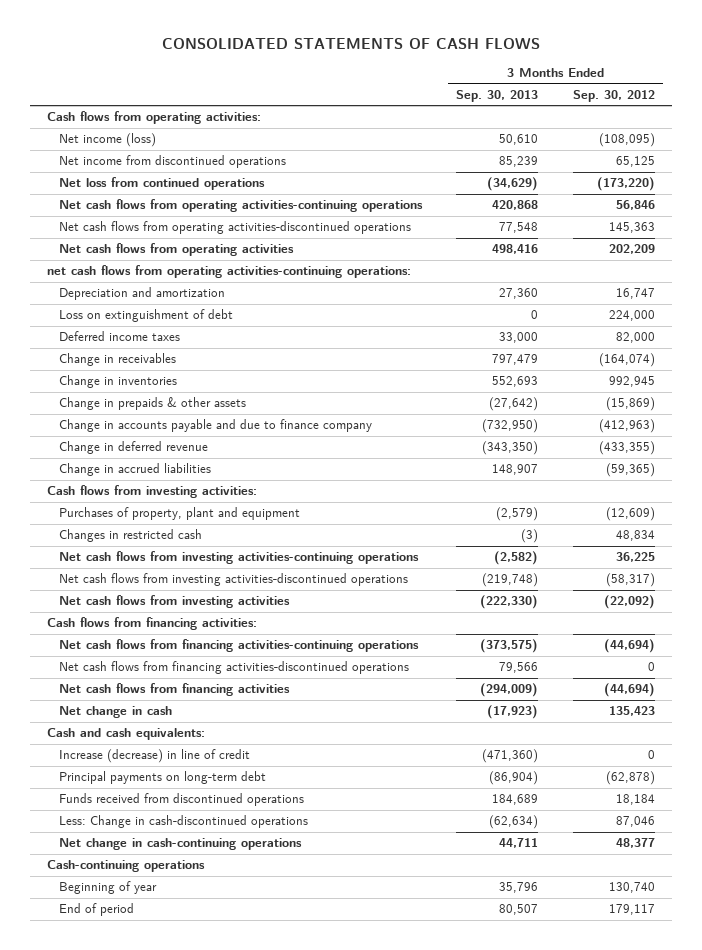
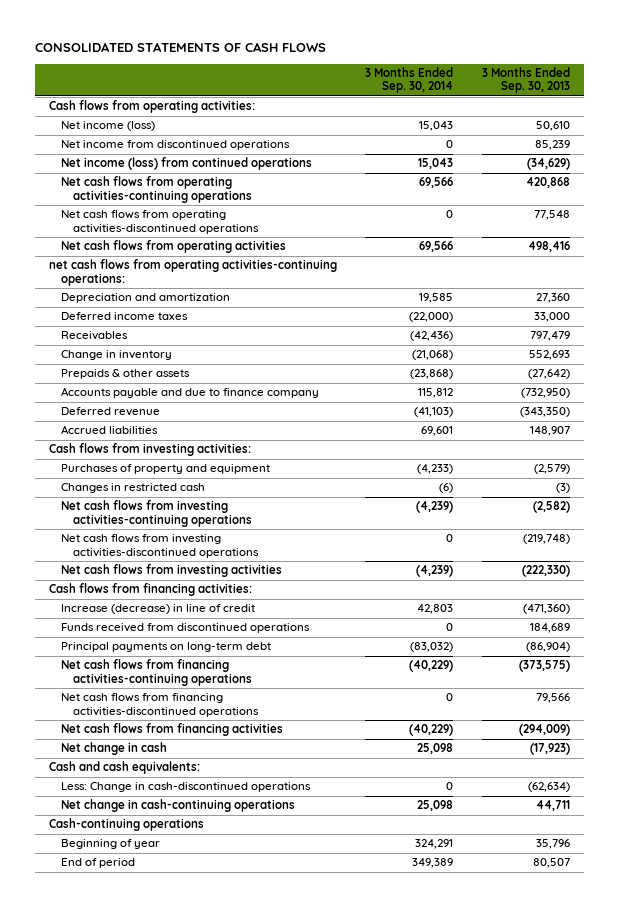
- | 3 Months Ended Sep. 30, 2013 | 3 Months Ended Sep. 30, 2012
+ | 3 Months Ended Sep. 30, 2014 | 3 Months Ended Sep. 30, 2013
- Net loss from continued operations | (34,629) | (173,220)
+ Net income (loss) from continued operations | 15,043 | (34,629)
- Loss on extinguishment of debt | 0 | 224,000
- Change in receivables | 797,479 | (164,074)
- Change in inventories | 552,693 | 992,945
- Change in prepaids & other assets | (27,642) | (15,869)
- Change in accounts payable and due to finance company | (732,950) | (412,963)
- Change in deferred revenue | (343,350) | (433,355)
- Change in accrued liabilities | 148,907 | (59,365)
+ Receivables | (42,436) | 797,479
+ Change in inventory | (21,068) | 552,693
+ Prepaids & other assets | (23,868) | (27,642)
+ Accounts payable and due to finance company | 115,812 | (732,950)
+ Deferred revenue | (41,103) | (343,350)
+ Accrued liabilities | 69,601 | 148,907
- Purchases of property, plant and equipment | (2,579) | (12,609)
+ Purchases of property and equipment | (4,233) | (2,579)
moved up: Increase (decrease) in line of credit | 42,803 | (471,360)
moved up: Funds received from discontinued operations | 0 | 184,689
moved up: Principal payments on long-term debt | (83,032) | (86,904)

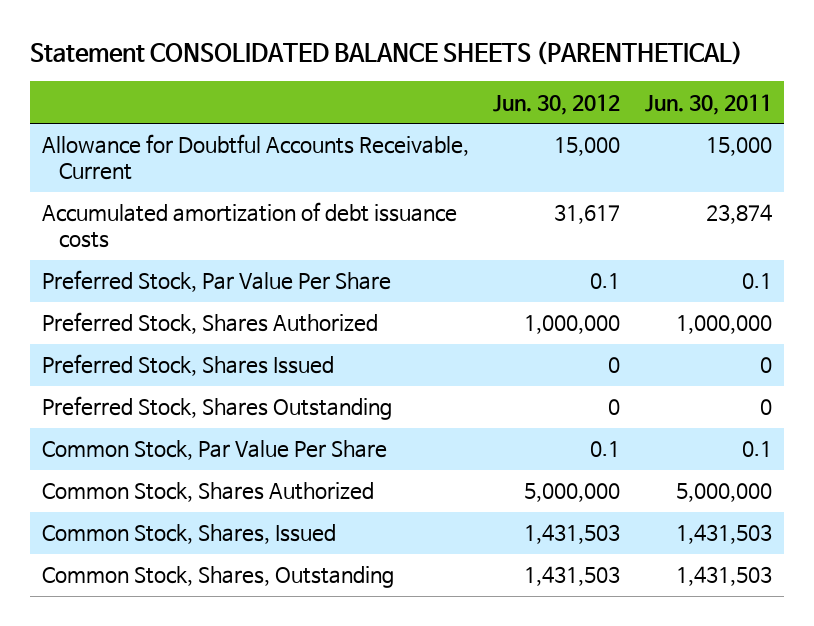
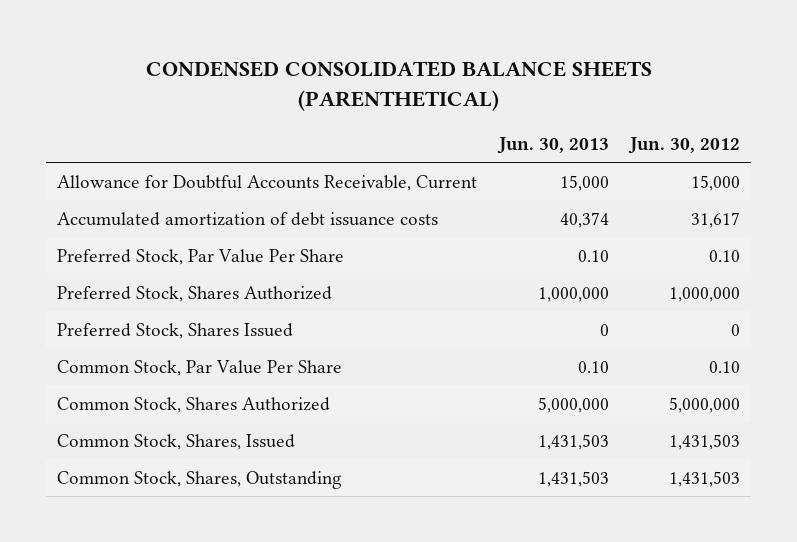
- Statement CONSOLIDATED BALANCE SHEETS (PARENTHETICAL)
+ CONDENSED CONSOLIDATED BALANCE SHEETS (PARENTHETICAL)
- | Jun. 30, 2012 | Jun. 30, 2011
+ | Jun. 30, 2013 | Jun. 30, 2012
- Preferred Stock, Par Value Per Share | 0.1 | 0.1
+ Preferred Stock, Par Value Per Share | 0.10 | 0.10
- Preferred Stock, Shares Outstanding | 0 | 0
- Common Stock, Par Value Per Share | 0.1 | 0.1
+ Common Stock, Par Value Per Share | 0.10 | 0.10

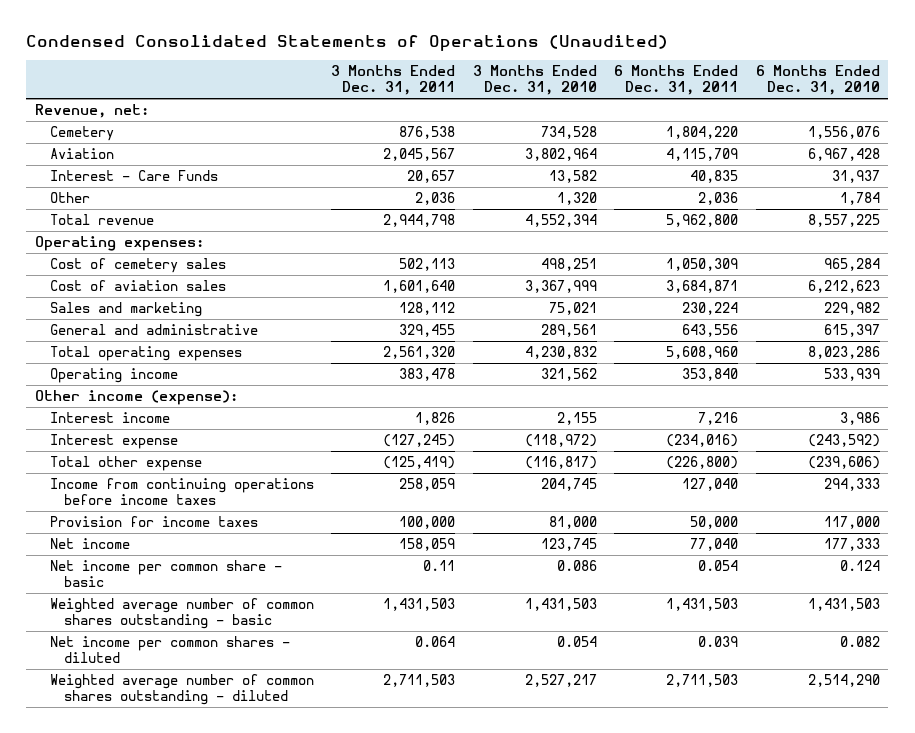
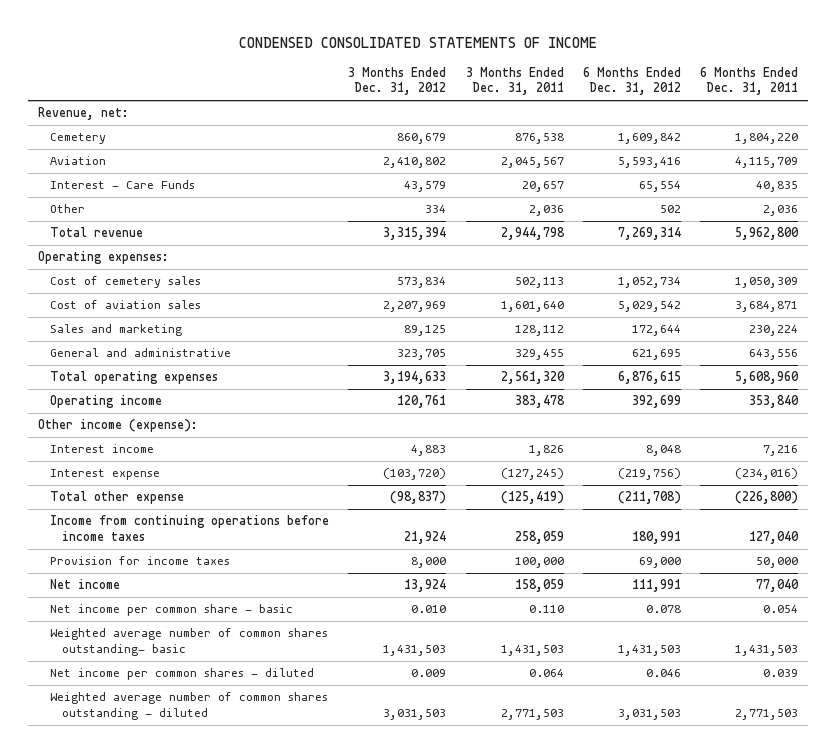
- Condensed Consolidated Statements of Operations (Unaudited)
+ CONDENSED CONSOLIDATED STATEMENTS OF INCOME
- | 3 Months Ended Dec. 31, 2011 | 3 Months Ended Dec. 31, 2010 | 6 Months Ended Dec. 31, 2011 | 6 Months Ended Dec. 31, 2010
+ | 3 Months Ended Dec. 31, 2012 | 3 Months Ended Dec. 31, 2011 | 6 Months Ended Dec. 31, 2012 | 6 Months Ended Dec. 31, 2011
- Net income per common share - basic | 0.11 | 0.086 | 0.054 | 0.124
- Weighted average number of common shares outstanding - basic | 1,431,503 | 1,431,503 | 1,431,503 | 1,431,503
+ Net income per common share - basic | 0.010 | 0.110 | 0.078 | 0.054
+ Weighted average number of common shares outstanding- basic | 1,431,503 | 1,431,503 | 1,431,503 | 1,431,503
- Weighted average number of common shares outstanding - diluted | 2,711,503 | 2,527,217 | 2,711,503 | 2,514,290
+ Weighted average number of common shares outstanding - diluted | 3,031,503 | 2,771,503 | 3,031,503 | 2,771,503

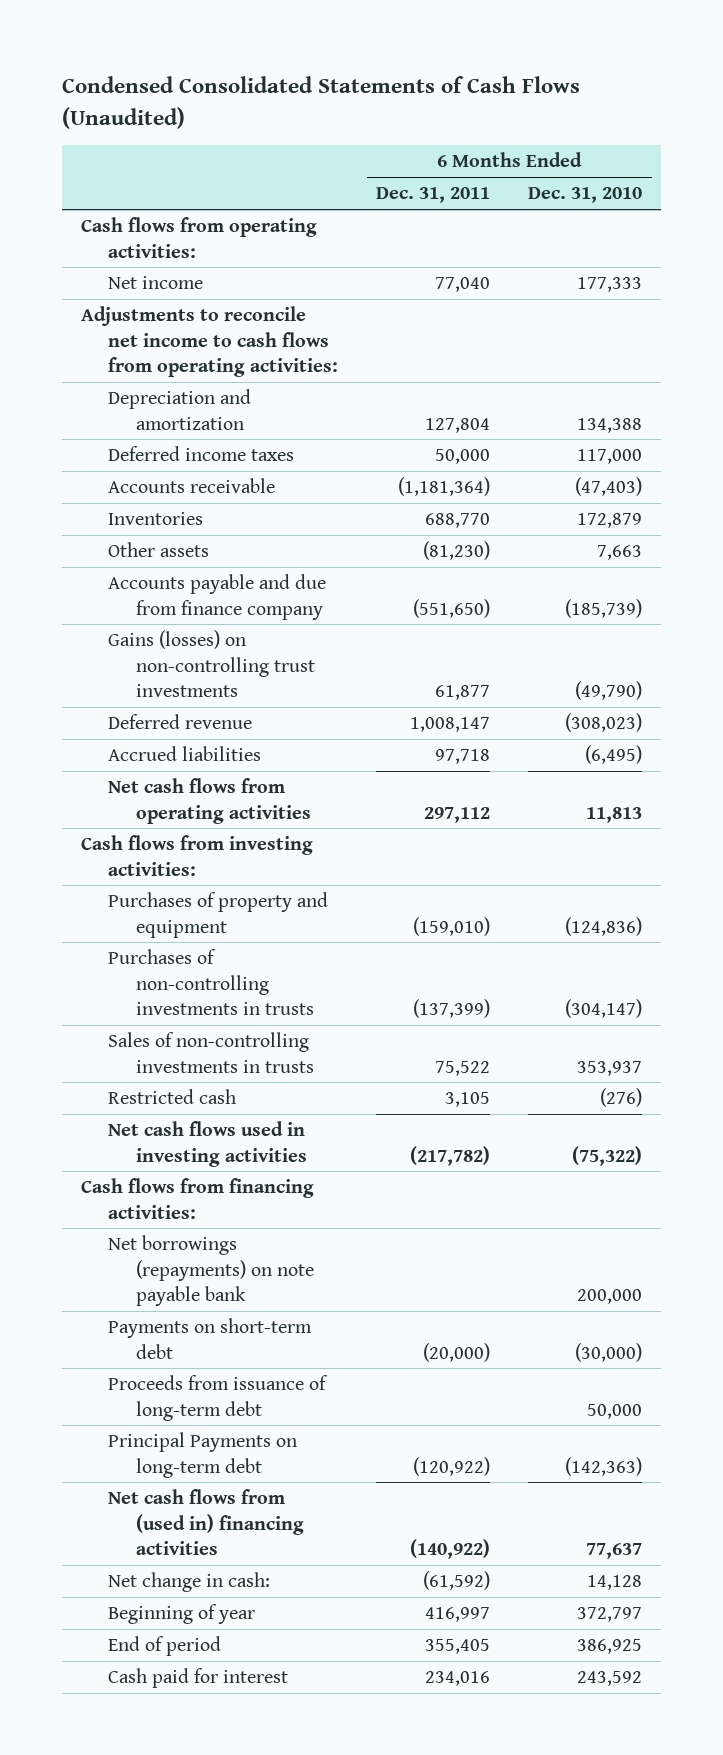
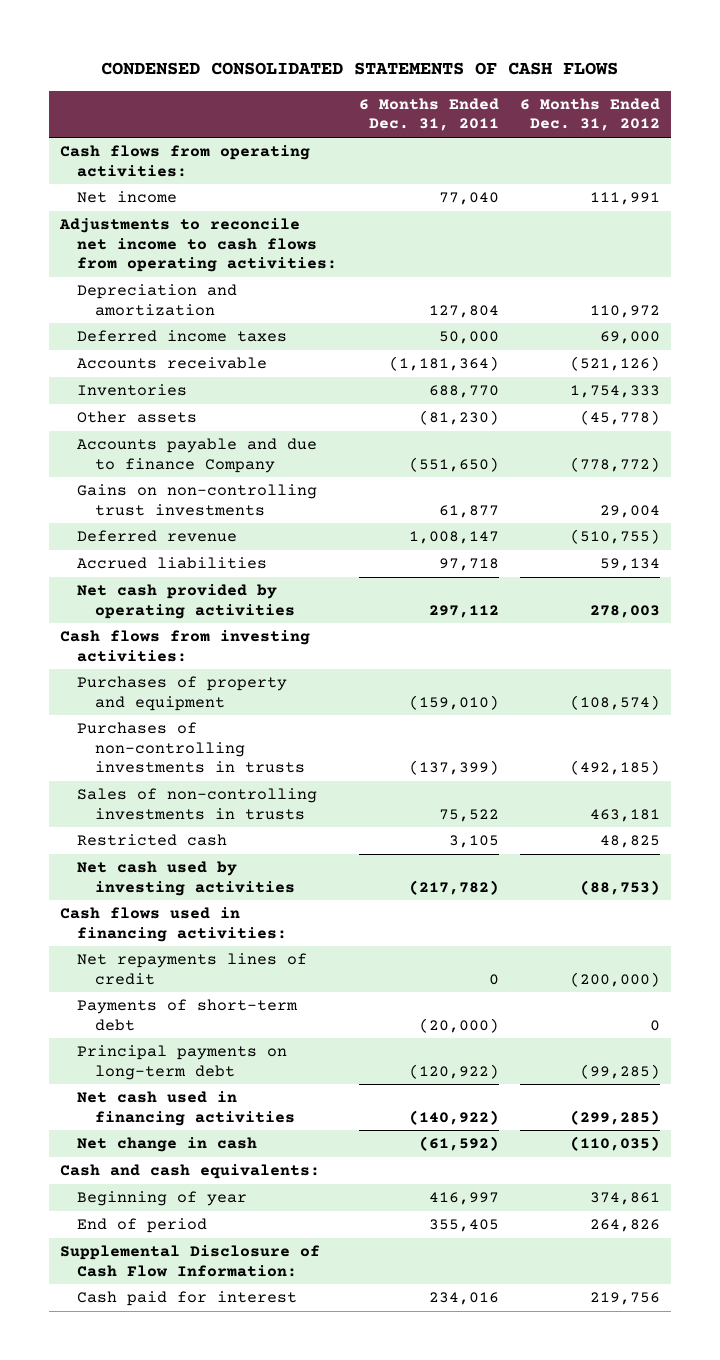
- Condensed Consolidated Statements of Cash Flows (Unaudited)
+ CONDENSED CONSOLIDATED STATEMENTS OF CASH FLOWS
- | 6 Months Ended Dec. 31, 2011 | 6 Months Ended Dec. 31, 2010
+ | 6 Months Ended Dec. 31, 2011 | 6 Months Ended Dec. 31, 2012
- Accounts payable and due from finance company | (551,650) | (185,739)
- Gains (losses) on non-controlling trust investments | 61,877 | (49,790)
+ Accounts payable and due to finance Company | (551,650) | (778,772)
+ Gains on non-controlling trust investments | 61,877 | 29,004
- Net cash flows from operating activities | 297,112 | 11,813
+ Net cash provided by operating activities | 297,112 | 278,003
- Net cash flows used in investing activities | (217,782) | (75,322)
- Cash flows from financing activities:
- Net borrowings (repayments) on note payable bank | | 200,000
- Payments on short-term debt | (20,000) | (30,000)
- Proceeds from issuance of long-term debt | | 50,000
- Principal Payments on long-term debt | (120,922) | (142,363)
- Net cash flows from (used in) financing activities | (140,922) | 77,637
- Net change in cash: | (61,592) | 14,128
+ Net cash used by investing activities | (217,782) | (88,753)
+ Cash flows used in financing activities:
+ Net repayments lines of credit | 0 | (200,000)
+ Payments of short-term debt | (20,000) | 0
+ Principal payments on long-term debt | (120,922) | (99,285)
+ Net cash used in financing activities | (140,922) | (299,285)
+ Net change in cash | (61,592) | (110,035)
+ Cash and cash equivalents:
+ Supplemental Disclosure of Cash Flow Information:

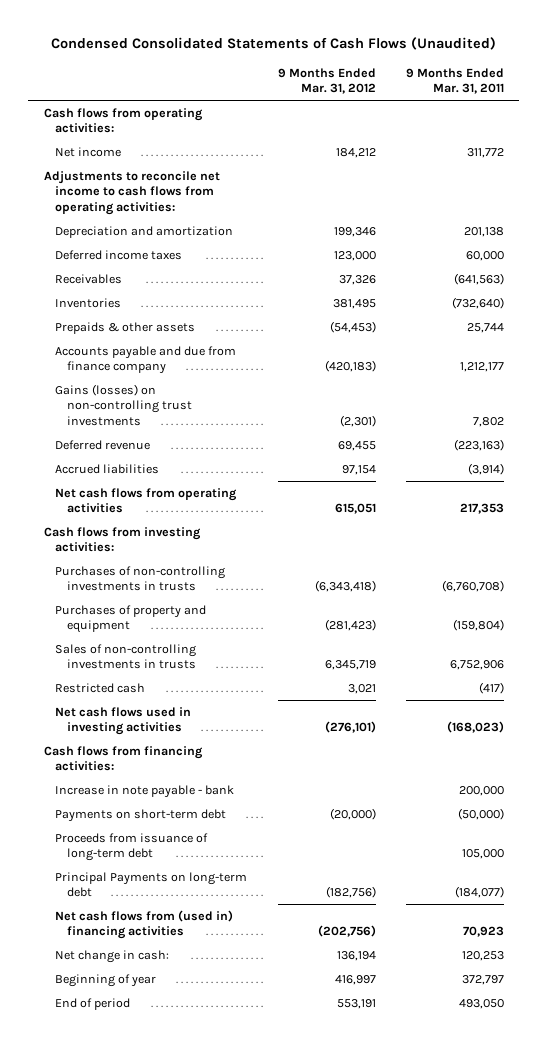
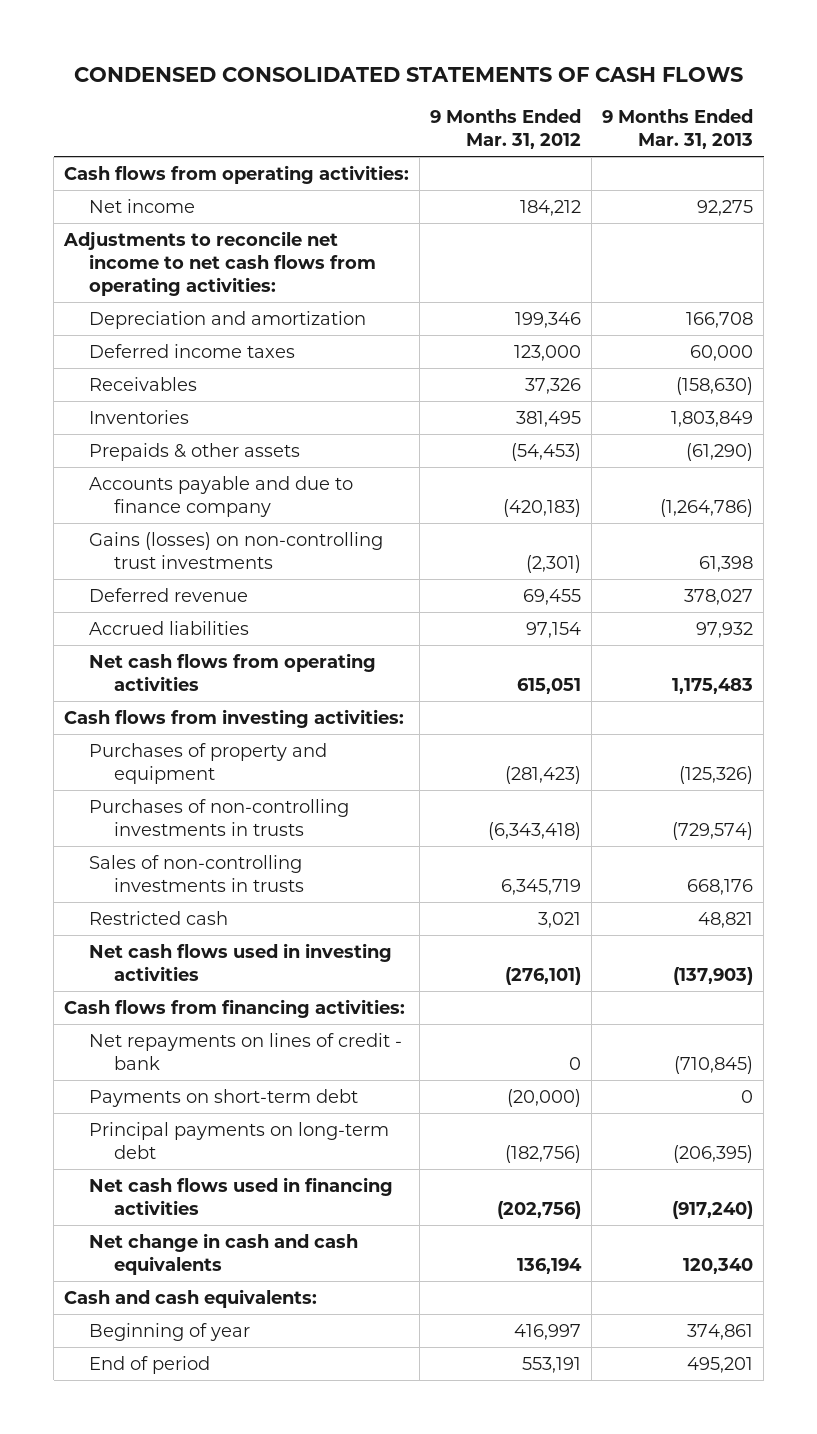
- Condensed Consolidated Statements of Cash Flows (Unaudited)
+ CONDENSED CONSOLIDATED STATEMENTS OF CASH FLOWS
- | 9 Months Ended Mar. 31, 2012 | 9 Months Ended Mar. 31, 2011
+ | 9 Months Ended Mar. 31, 2012 | 9 Months Ended Mar. 31, 2013
- Adjustments to reconcile net income to cash flows from operating activities:
+ Adjustments to reconcile net income to net cash flows from operating activities:
- Accounts payable and due from finance company | (420,183) | 1,212,177
+ Accounts payable and due to finance company | (420,183) | (1,264,786)
moved down: Purchases of non-controlling investments in trusts | (6,343,418) | (729,574)
- Increase in note payable - bank | | 200,000
+ Net repayments on lines of credit - bank | 0 | (710,845)
- Proceeds from issuance of long-term debt | | 105,000
- Principal Payments on long-term debt | (182,756) | (184,077)
- Net cash flows from (used in) financing activities | (202,756) | 70,923
- Net change in cash: | 136,194 | 120,253
+ Principal payments on long-term debt | (182,756) | (206,395)
+ Net cash flows used in financing activities | (202,756) | (917,240)
+ Net change in cash and cash equivalents | 136,194 | 120,340
+ Cash and cash equivalents:

